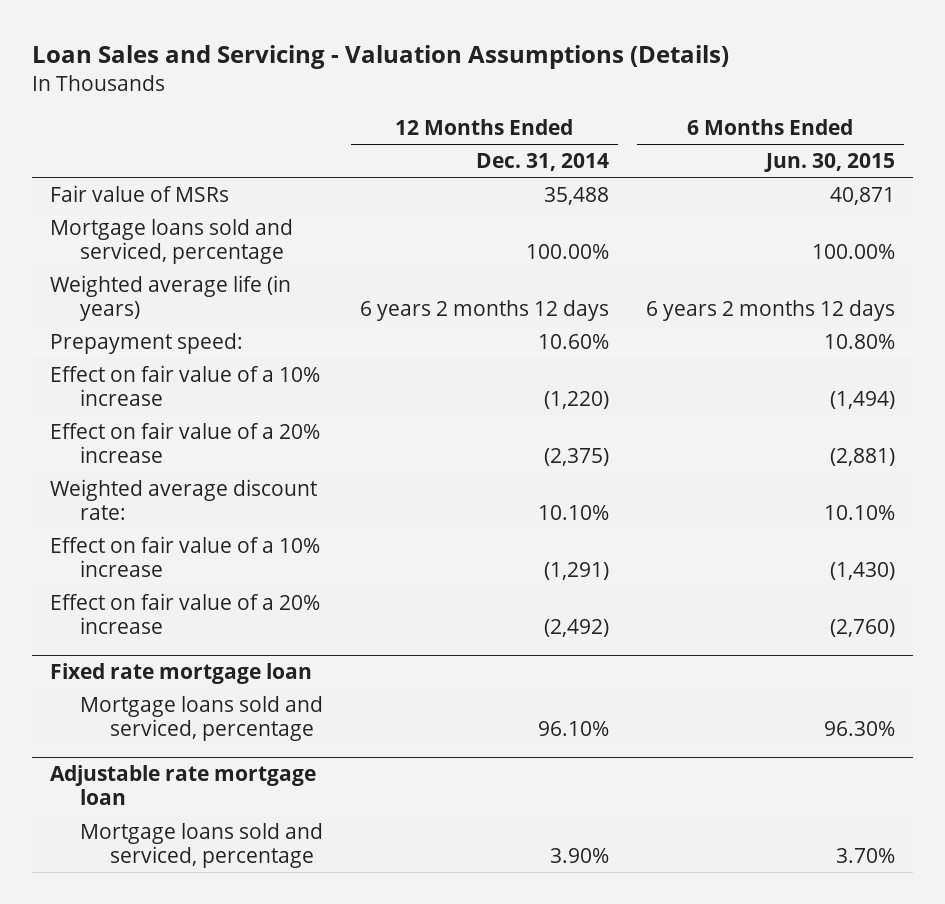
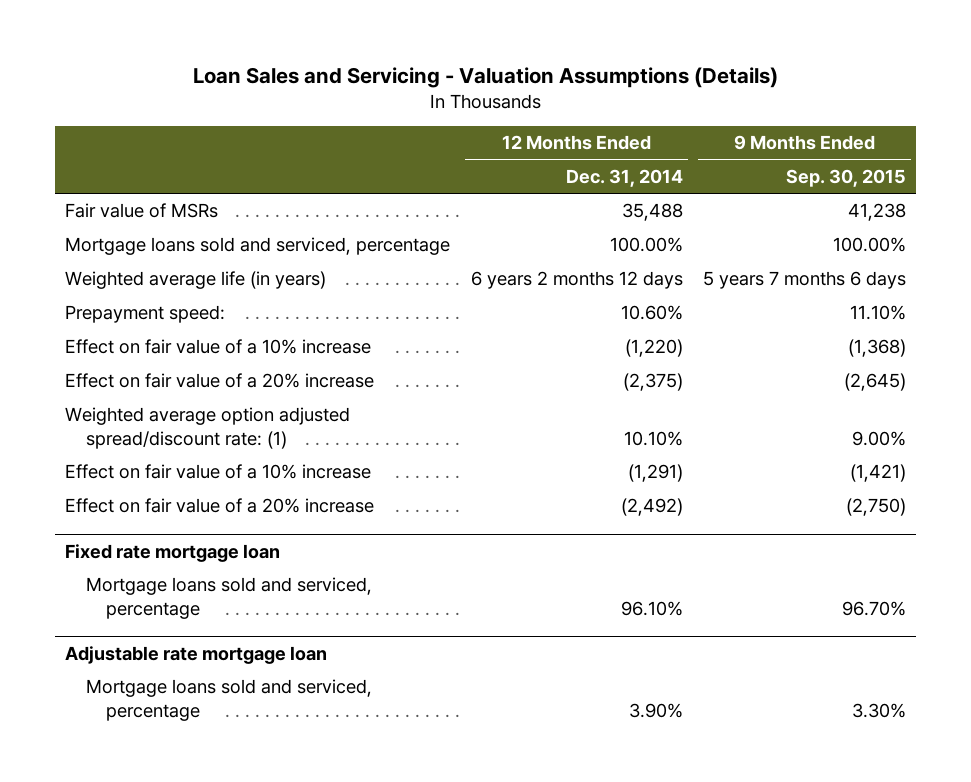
- | 12 Months Ended Dec. 31, 2014 | 6 Months Ended Jun. 30, 2015
+ | 12 Months Ended Dec. 31, 2014 | 9 Months Ended Sep. 30, 2015
- Weighted average discount rate: | 10.10% | 10.10%
+ Weighted average option adjusted spread/discount rate: (1) | 10.10% | 9.00%

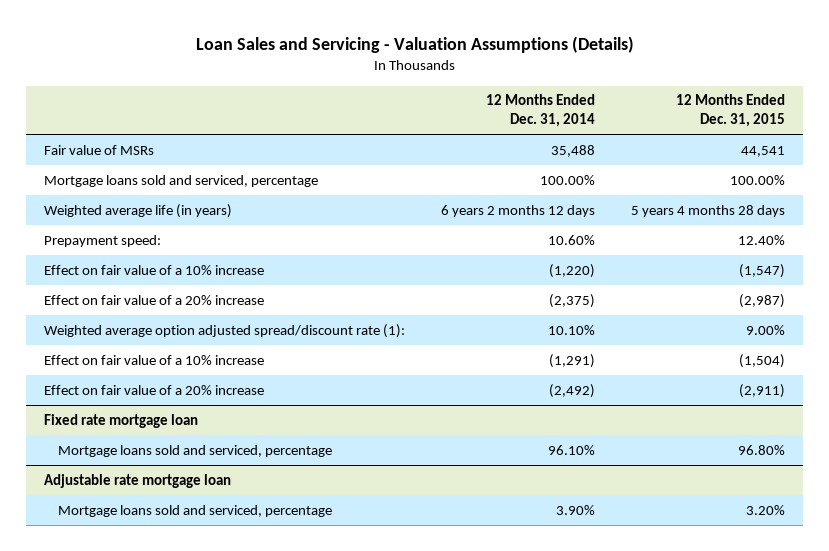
- | 12 Months Ended Dec. 31, 2014 | 9 Months Ended Sep. 30, 2015
+ | 12 Months Ended Dec. 31, 2014 | 12 Months Ended Dec. 31, 2015
- Weighted average option adjusted spread/discount rate: (1) | 10.10% | 9.00%
+ Weighted average option adjusted spread/discount rate (1): | 10.10% | 9.00%

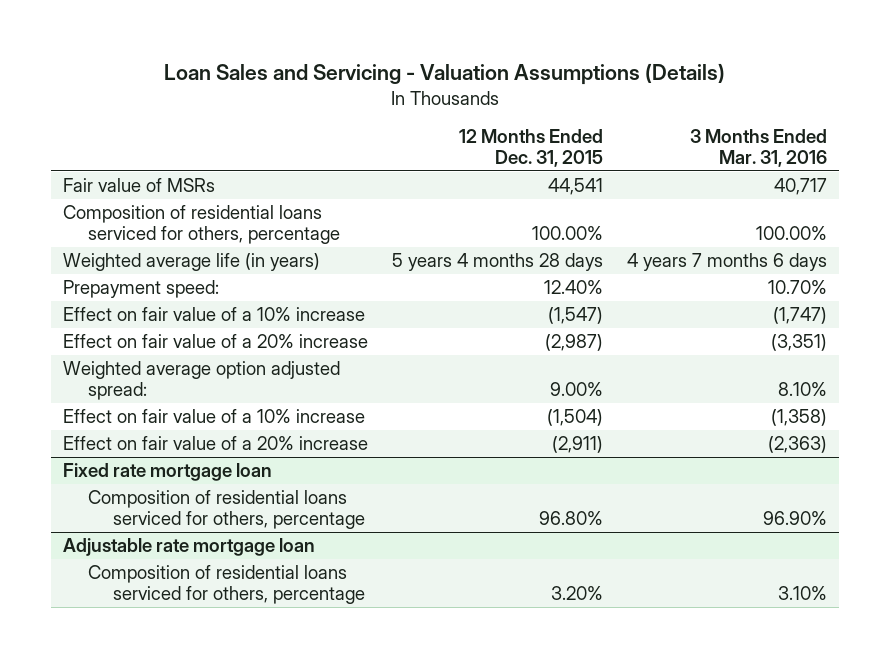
- | 12 Months Ended Dec. 31, 2014 | 12 Months Ended Dec. 31, 2015
+ | 12 Months Ended Dec. 31, 2015 | 3 Months Ended Mar. 31, 2016
- Mortgage loans sold and serviced, percentage | 100.00% | 100.00%
+ Composition of residential loans serviced for others, percentage | 100.00% | 100.00%
- Weighted average option adjusted spread/discount rate (1): | 10.10% | 9.00%
+ Weighted average option adjusted spread: | 9.00% | 8.10%
@ Fixed rate mortgage loan
- Mortgage loans sold and serviced, percentage | 96.10% | 96.80%
+ Composition of residential loans serviced for others, percentage | 96.80% | 96.90%
@ Adjustable rate mortgage loan
- Mortgage loans sold and serviced, percentage | 3.90% | 3.20%
+ Composition of residential loans serviced for others, percentage | 3.20% | 3.10%

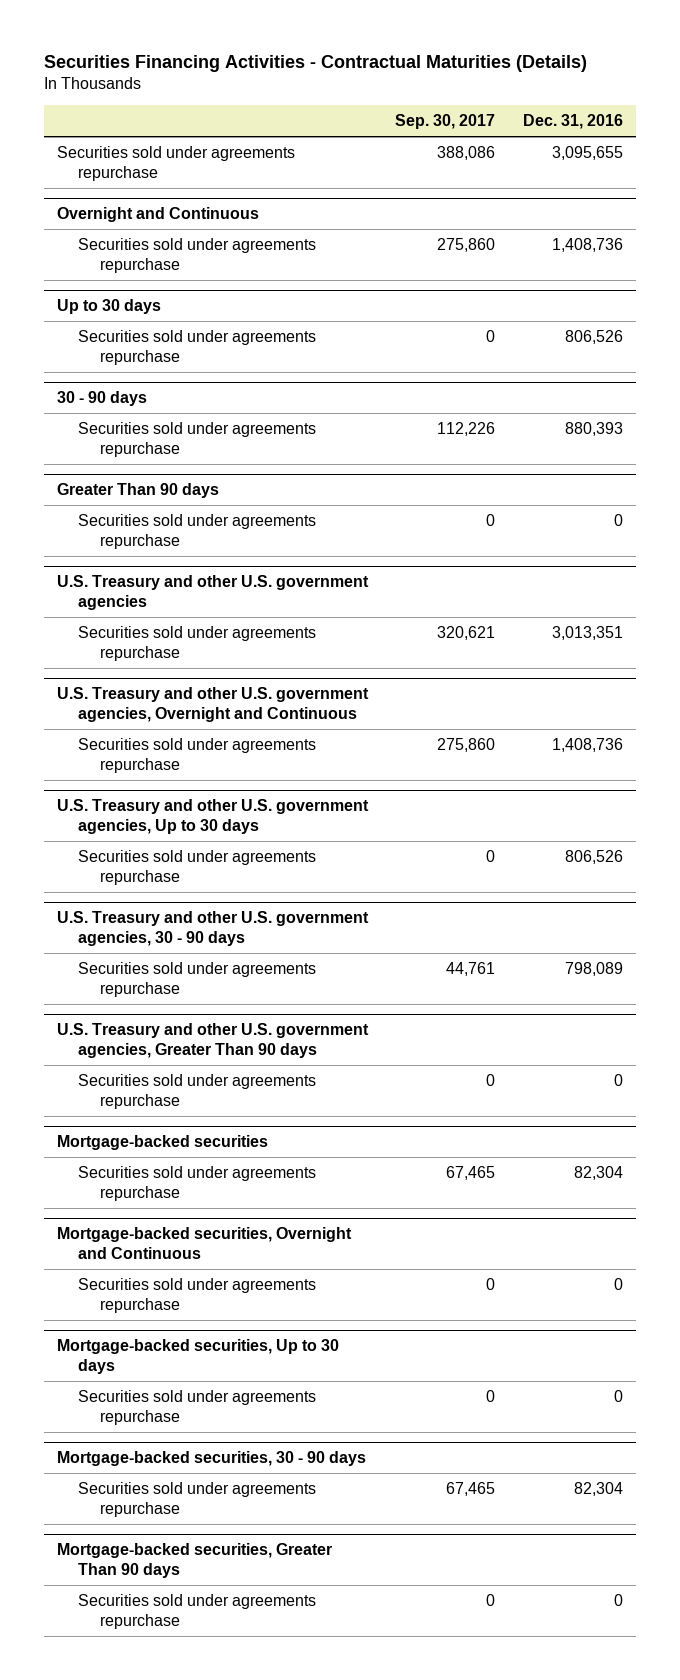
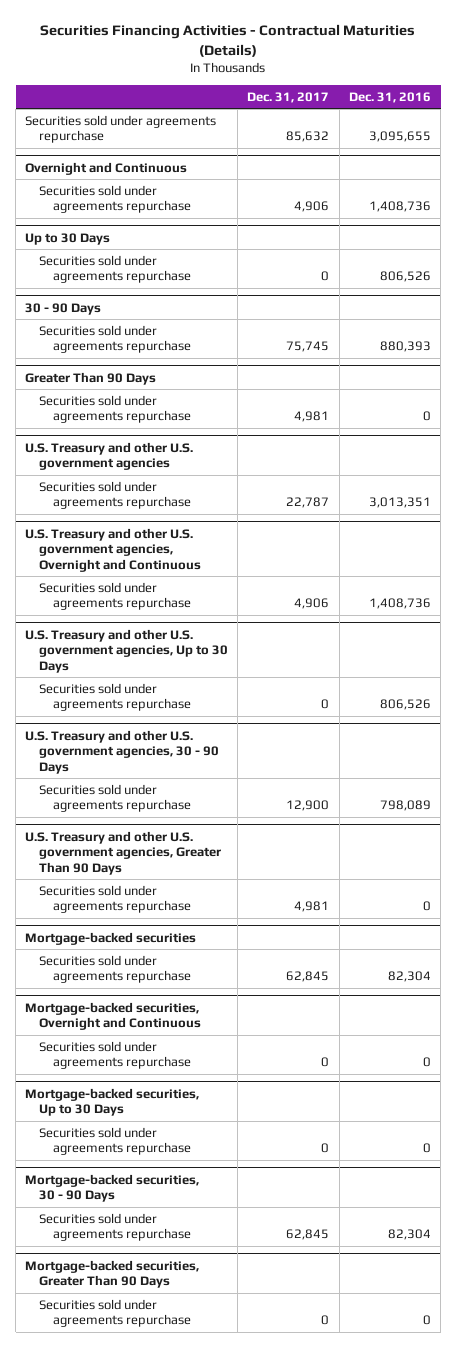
- | Sep. 30, 2017 | Dec. 31, 2016
+ | Dec. 31, 2017 | Dec. 31, 2016
- Up to 30 days
+ Up to 30 Days
- 30 - 90 days
+ 30 - 90 Days
- Greater Than 90 days
+ Greater Than 90 Days
- U.S. Treasury and other U.S. government agencies, Up to 30 days
+ U.S. Treasury and other U.S. government agencies, Up to 30 Days
- U.S. Treasury and other U.S. government agencies, 30 - 90 days
+ U.S. Treasury and other U.S. government agencies, 30 - 90 Days
- U.S. Treasury and other U.S. government agencies, Greater Than 90 days
+ U.S. Treasury and other U.S. government agencies, Greater Than 90 Days
- Mortgage-backed securities, Up to 30 days
+ Mortgage-backed securities, Up to 30 Days
- Mortgage-backed securities, 30 - 90 days
+ Mortgage-backed securities, 30 - 90 Days
- Mortgage-backed securities, Greater Than 90 days
+ Mortgage-backed securities, Greater Than 90 Days

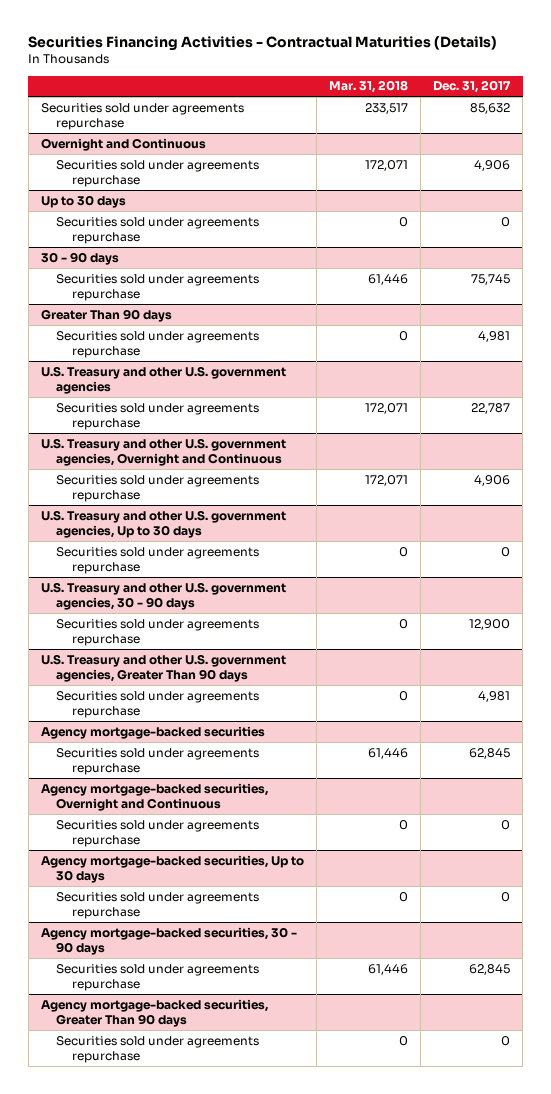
- | Dec. 31, 2017 | Dec. 31, 2016
+ | Mar. 31, 2018 | Dec. 31, 2017
- Up to 30 Days
+ Up to 30 days
- 30 - 90 Days
+ 30 - 90 days
- Greater Than 90 Days
+ Greater Than 90 days
- U.S. Treasury and other U.S. government agencies, Up to 30 Days
+ U.S. Treasury and other U.S. government agencies, Up to 30 days
- U.S. Treasury and other U.S. government agencies, 30 - 90 Days
+ U.S. Treasury and other U.S. government agencies, 30 - 90 days
- U.S. Treasury and other U.S. government agencies, Greater Than 90 Days
+ U.S. Treasury and other U.S. government agencies, Greater Than 90 days
- Mortgage-backed securities
+ Agency mortgage-backed securities
- Mortgage-backed securities, Overnight and Continuous
+ Agency mortgage-backed securities, Overnight and Continuous
- Mortgage-backed securities, Up to 30 Days
+ Agency mortgage-backed securities, Up to 30 days
- Mortgage-backed securities, 30 - 90 Days
+ Agency mortgage-backed securities, 30 - 90 days
- Mortgage-backed securities, Greater Than 90 Days
+ Agency mortgage-backed securities, Greater Than 90 days

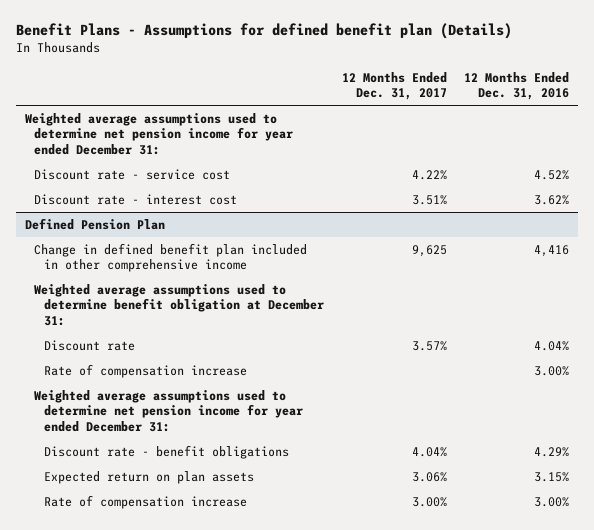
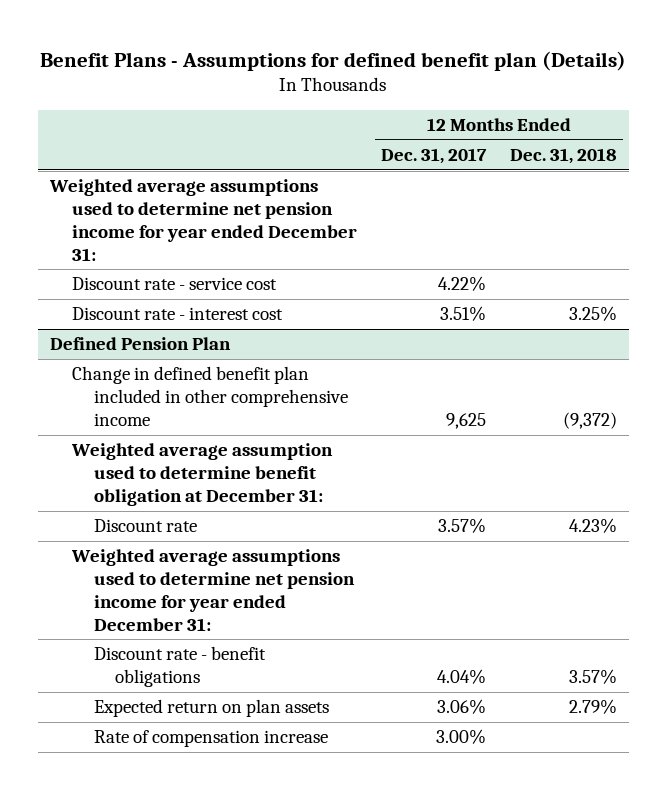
- | 12 Months Ended Dec. 31, 2017 | 12 Months Ended Dec. 31, 2016
+ | 12 Months Ended Dec. 31, 2017 | 12 Months Ended Dec. 31, 2018
@ Defined Pension Plan
- Weighted average assumptions used to determine benefit obligation at December 31:
+ Weighted average assumption used to determine benefit obligation at December 31:
- Rate of compensation increase | | 3.00%

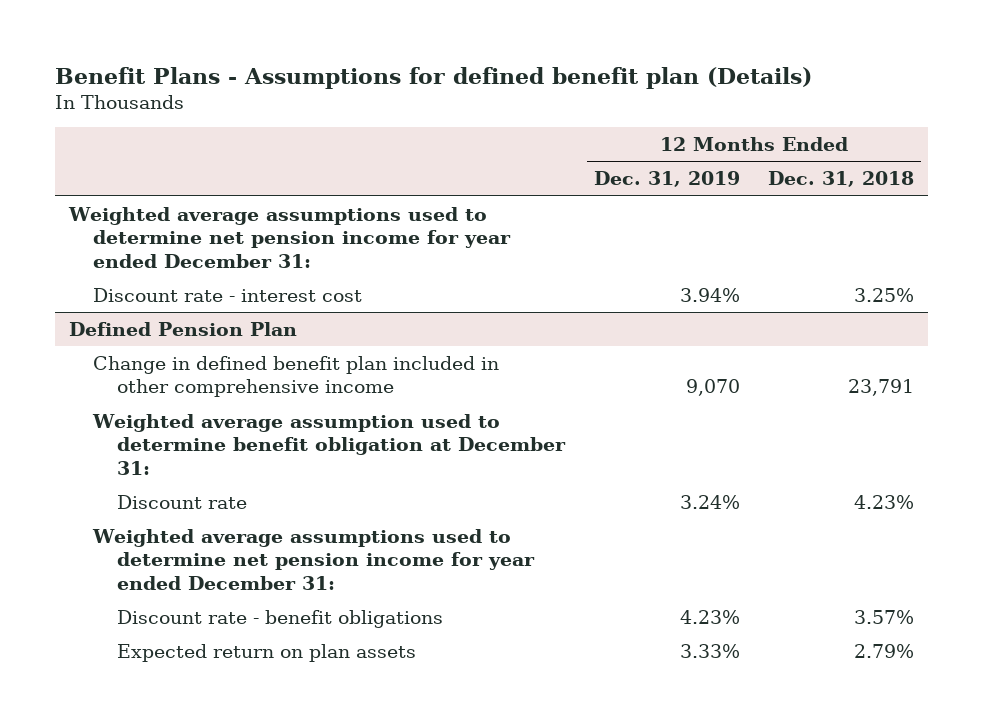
- | 12 Months Ended Dec. 31, 2017 | 12 Months Ended Dec. 31, 2018
+ | 12 Months Ended Dec. 31, 2019 | 12 Months Ended Dec. 31, 2018
- Discount rate - service cost | 4.22% |
@ Defined Pension Plan
- Change in defined benefit plan included in other comprehensive income | 9,625 | (9,372)
+ Change in defined benefit plan included in other comprehensive income | 9,070 | 23,791
- Rate of compensation increase | 3.00% |

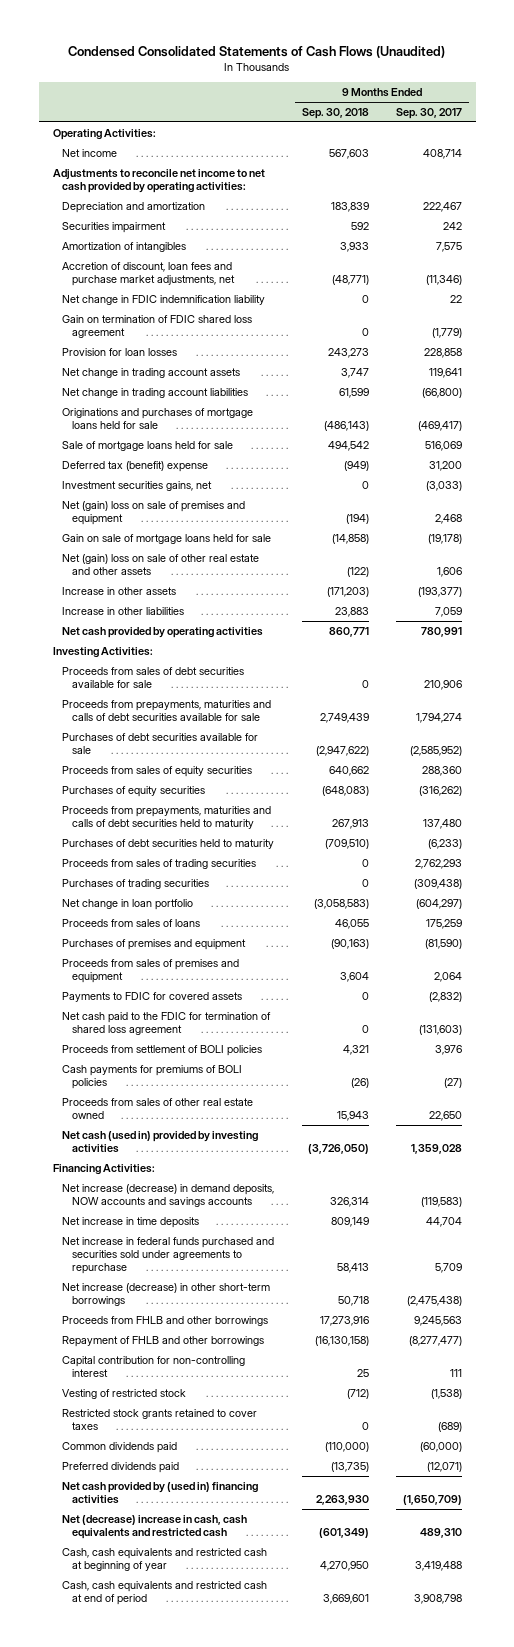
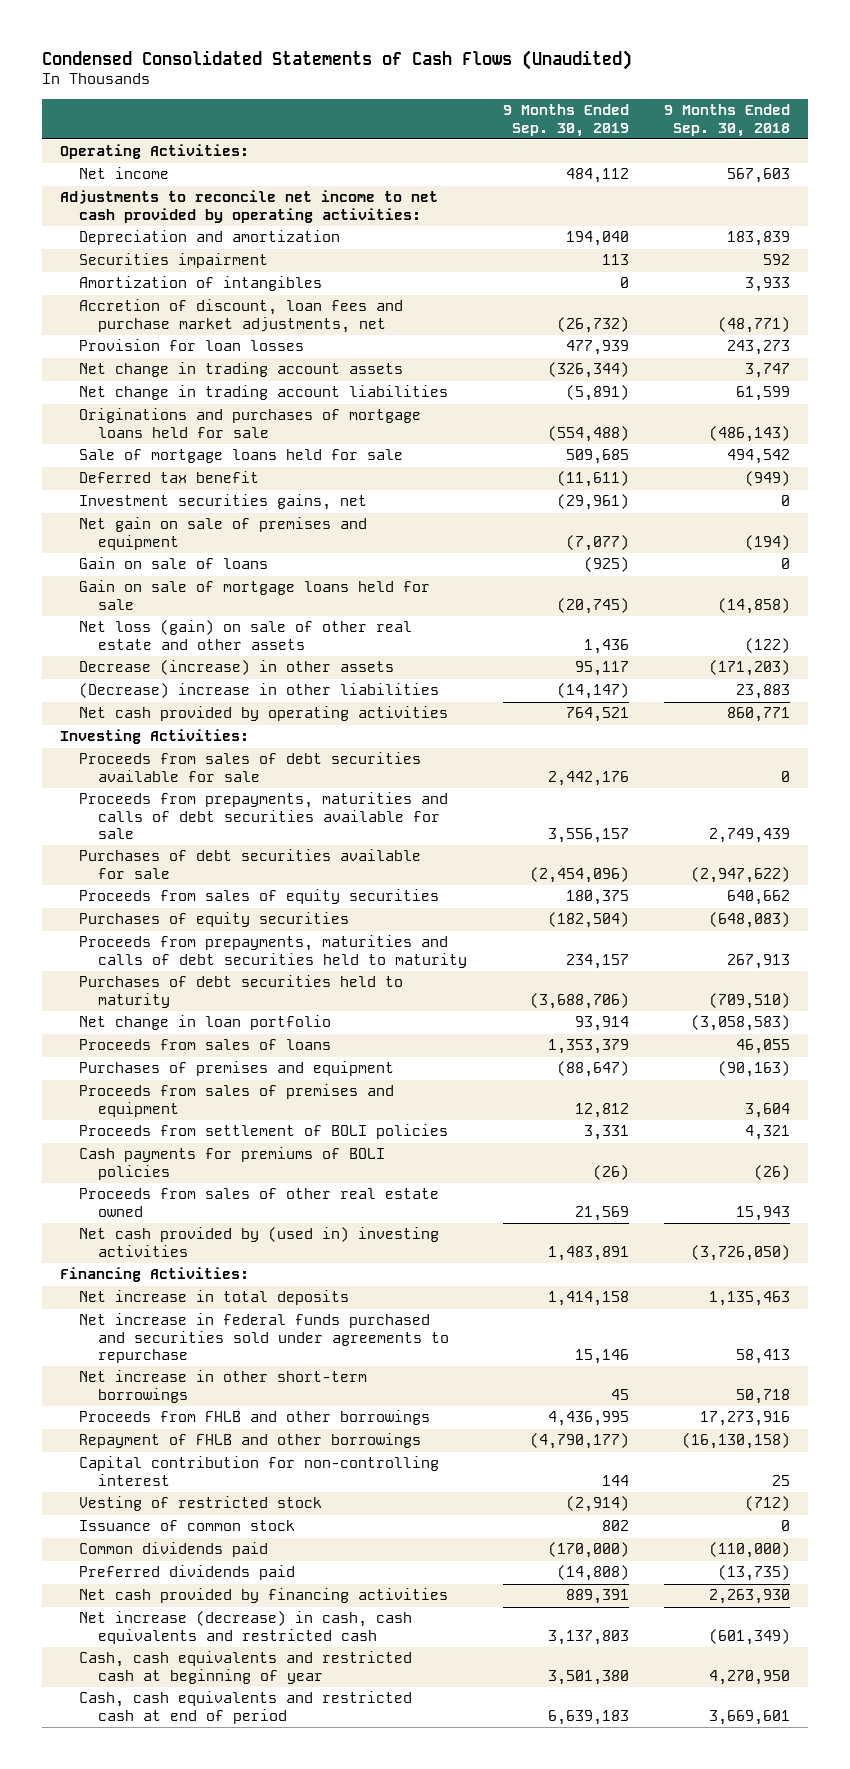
- | 9 Months Ended Sep. 30, 2018 | 9 Months Ended Sep. 30, 2017
+ | 9 Months Ended Sep. 30, 2019 | 9 Months Ended Sep. 30, 2018
- Net change in FDIC indemnification liability | 0 | 22
- Gain on termination of FDIC shared loss agreement | 0 | (1,779)
- Deferred tax (benefit) expense | (949) | 31,200
+ Deferred tax benefit | (11,611) | (949)
- Net (gain) loss on sale of premises and equipment | (194) | 2,468
+ Net gain on sale of premises and equipment | (7,077) | (194)
+ Gain on sale of loans | (925) | 0
- Net (gain) loss on sale of other real estate and other assets | (122) | 1,606
- Increase in other assets | (171,203) | (193,377)
- Increase in other liabilities | 23,883 | 7,059
+ Net loss (gain) on sale of other real estate and other assets | 1,436 | (122)
+ Decrease (increase) in other assets | 95,117 | (171,203)
+ (Decrease) increase in other liabilities | (14,147) | 23,883
- Proceeds from sales of trading securities | 0 | 2,762,293
- Purchases of trading securities | 0 | (309,438)
- Payments to FDIC for covered assets | 0 | (2,832)
- Net cash paid to the FDIC for termination of shared loss agreement | 0 | (131,603)
- Net cash (used in) provided by investing activities | (3,726,050) | 1,359,028
+ Net cash provided by (used in) investing activities | 1,483,891 | (3,726,050)
- Net increase (decrease) in demand deposits, NOW accounts and savings accounts | 326,314 | (119,583)
- Net increase in time deposits | 809,149 | 44,704
+ Net increase in total deposits | 1,414,158 | 1,135,463
- Net increase (decrease) in other short-term borrowings | 50,718 | (2,475,438)
+ Net increase in other short-term borrowings | 45 | 50,718
- Restricted stock grants retained to cover taxes | 0 | (689)
+ Issuance of common stock | 802 | 0
- Net cash provided by (used in) financing activities | 2,263,930 | (1,650,709)
- Net (decrease) increase in cash, cash equivalents and restricted cash | (601,349) | 489,310
+ Net cash provided by financing activities | 889,391 | 2,263,930
+ Net increase (decrease) in cash, cash equivalents and restricted cash | 3,137,803 | (601,349)

